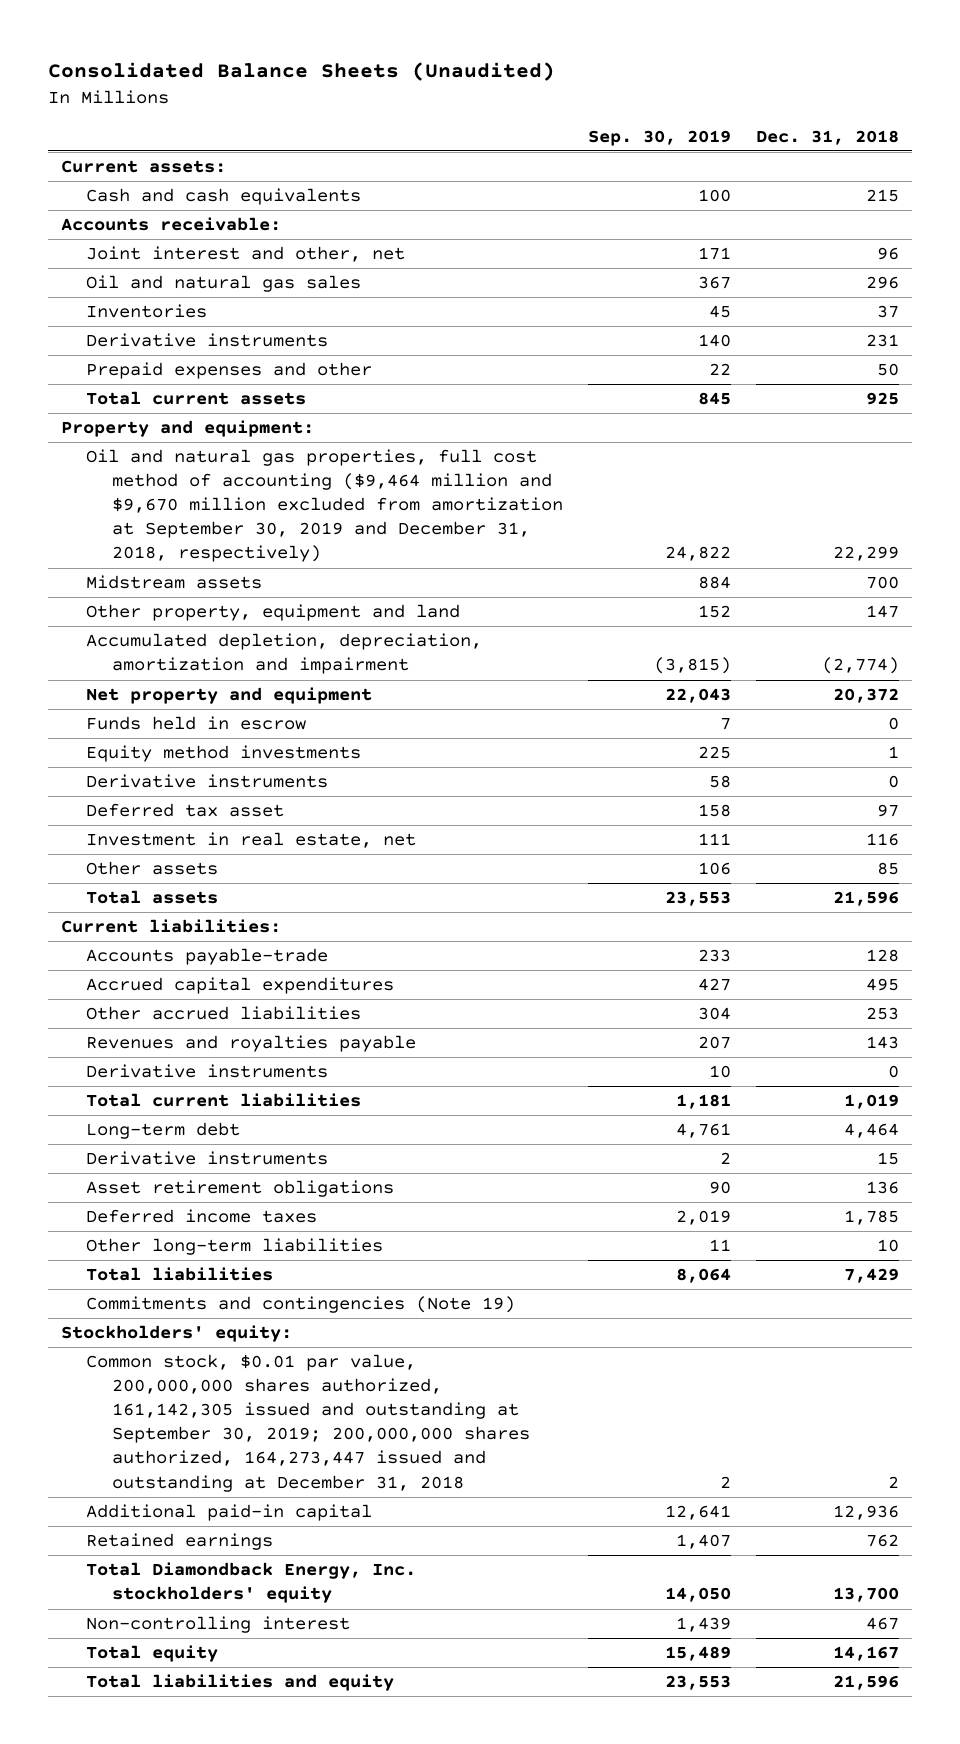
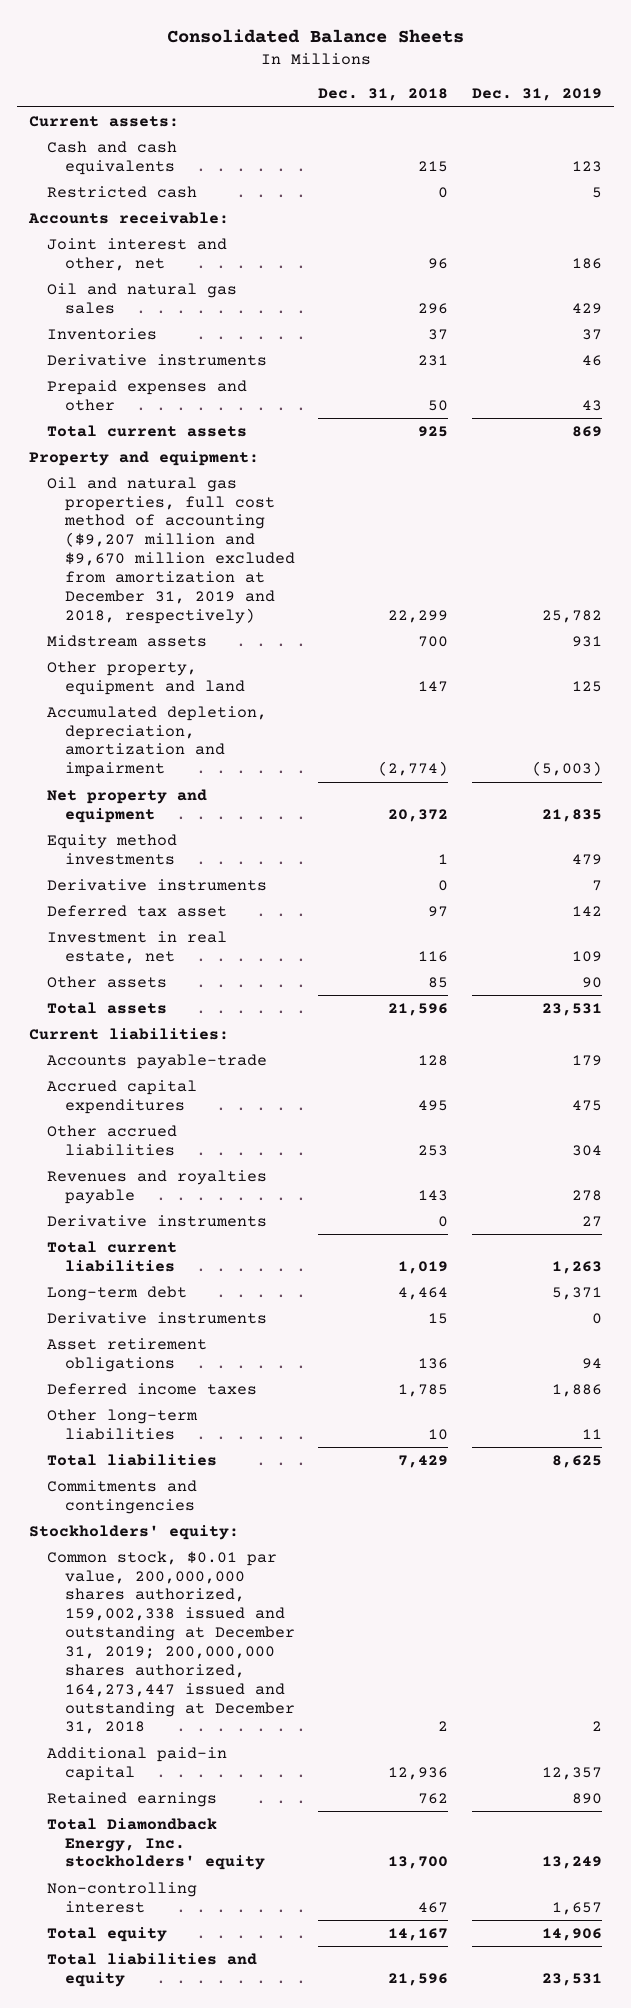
- Consolidated Balance Sheets (Unaudited)
+ Consolidated Balance Sheets
- | Sep. 30, 2019 | Dec. 31, 2018
+ | Dec. 31, 2018 | Dec. 31, 2019
+ Restricted cash | 0 | 5
- Oil and natural gas properties, full cost method of accounting ($9,464 million and $9,670 million excluded from amortization at September 30, 2019 and December 31, 2018, respectively) | 24,822 | 22,299
+ Oil and natural gas properties, full cost method of accounting ($9,207 million and $9,670 million excluded from amortization at December 31, 2019 and 2018, respectively) | 22,299 | 25,782
- Funds held in escrow | 7 | 0
- Commitments and contingencies (Note 19)
+ Commitments and contingencies
- Common stock, $0.01 par value, 200,000,000 shares authorized, 161,142,305 issued and outstanding at September 30, 2019; 200,000,000 shares authorized, 164,273,447 issued and outstanding at December 31, 2018 | 2 | 2
+ Common stock, $0.01 par value, 200,000,000 shares authorized, 159,002,338 issued and outstanding at December 31, 2019; 200,000,000 shares authorized, 164,273,447 issued and outstanding at December 31, 2018 | 2 | 2

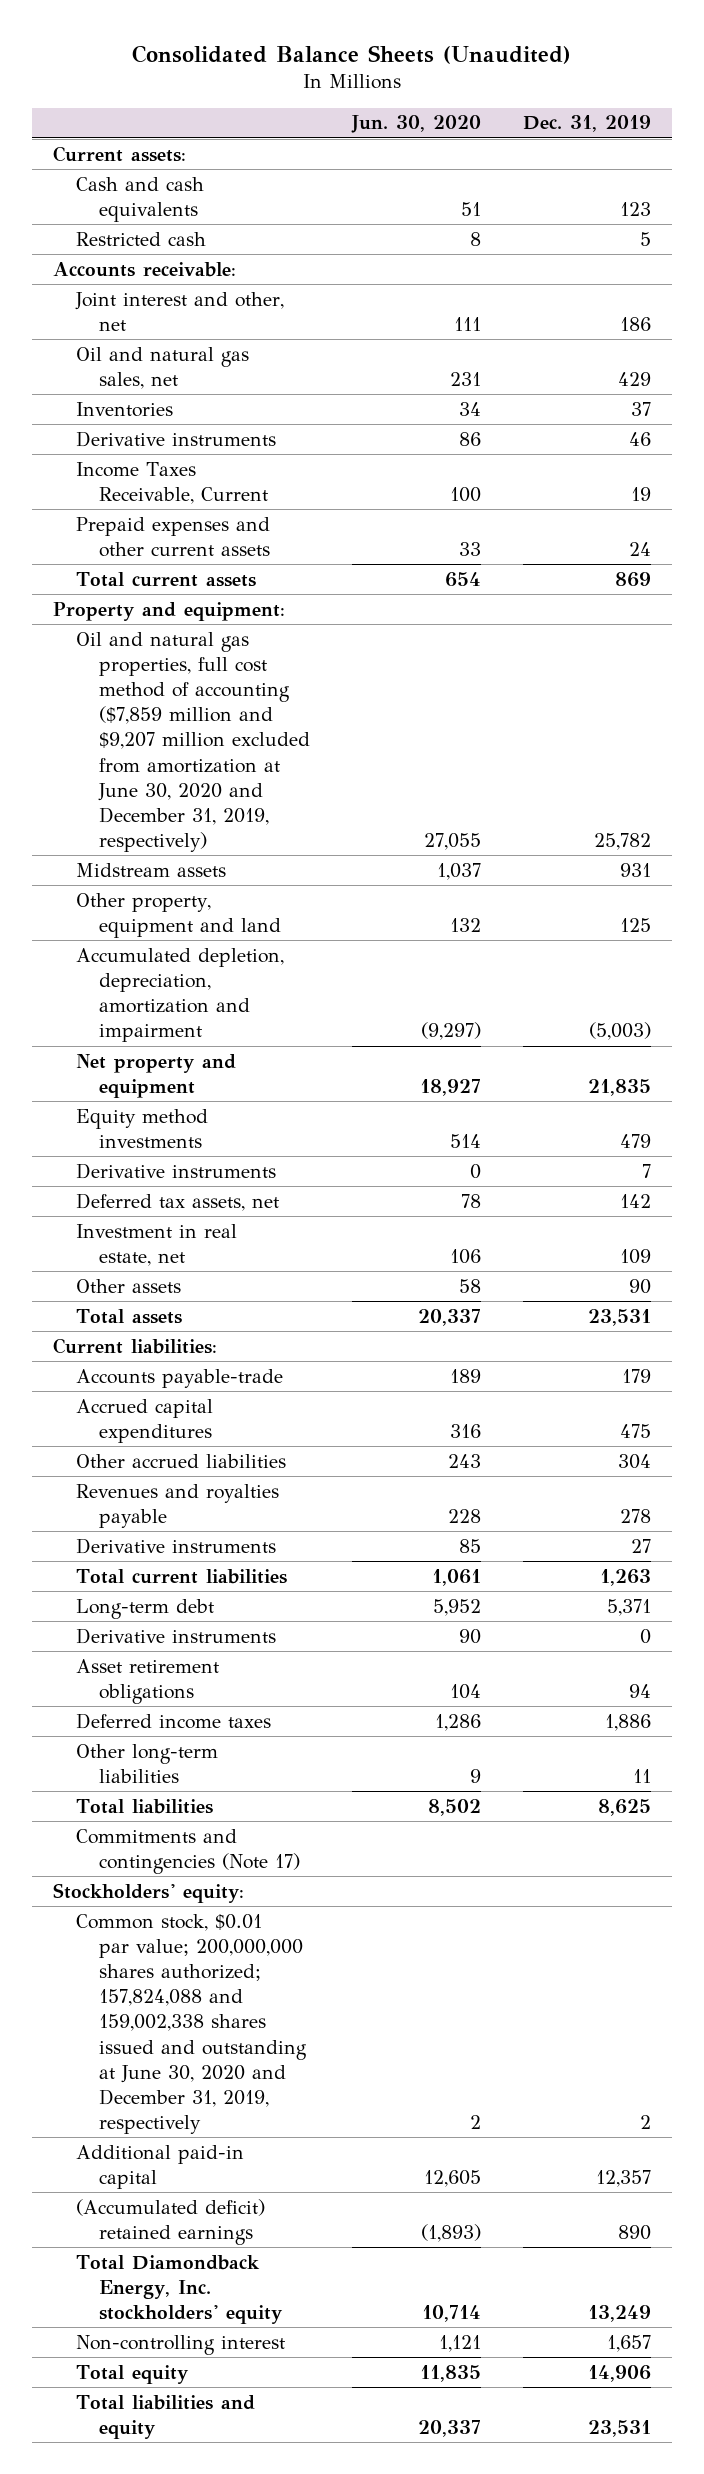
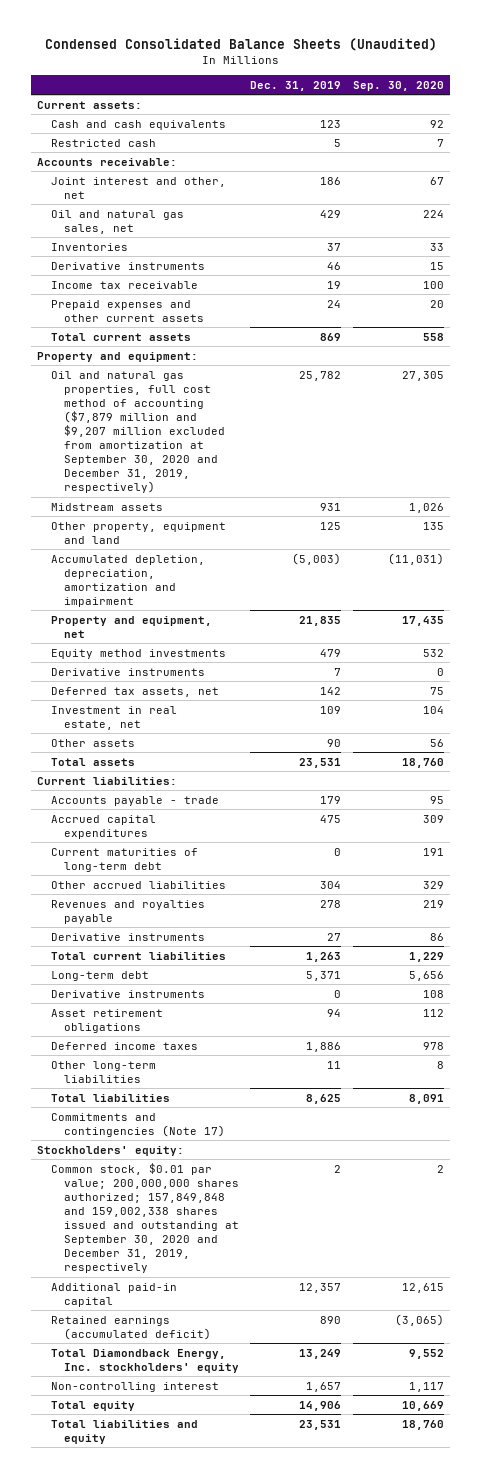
- Consolidated Balance Sheets (Unaudited)
+ Condensed Consolidated Balance Sheets (Unaudited)
- | Jun. 30, 2020 | Dec. 31, 2019
+ | Dec. 31, 2019 | Sep. 30, 2020
- Income Taxes Receivable, Current | 100 | 19
+ Income tax receivable | 19 | 100
- Oil and natural gas properties, full cost method of accounting ($7,859 million and $9,207 million excluded from amortization at June 30, 2020 and December 31, 2019, respectively) | 27,055 | 25,782
+ Oil and natural gas properties, full cost method of accounting ($7,879 million and $9,207 million excluded from amortization at September 30, 2020 and December 31, 2019, respectively) | 25,782 | 27,305
- Net property and equipment | 18,927 | 21,835
+ Property and equipment, net | 21,835 | 17,435
- Accounts payable-trade | 189 | 179
+ Accounts payable - trade | 179 | 95
+ Current maturities of long-term debt | 0 | 191
- Common stock, $0.01 par value; 200,000,000 shares authorized; 157,824,088 and 159,002,338 shares issued and outstanding at June 30, 2020 and December 31, 2019, respectively | 2 | 2
+ Common stock, $0.01 par value; 200,000,000 shares authorized; 157,849,848 and 159,002,338 shares issued and outstanding at September 30, 2020 and December 31, 2019, respectively | 2 | 2
- (Accumulated deficit) retained earnings | (1,893) | 890
+ Retained earnings (accumulated deficit) | 890 | (3,065)

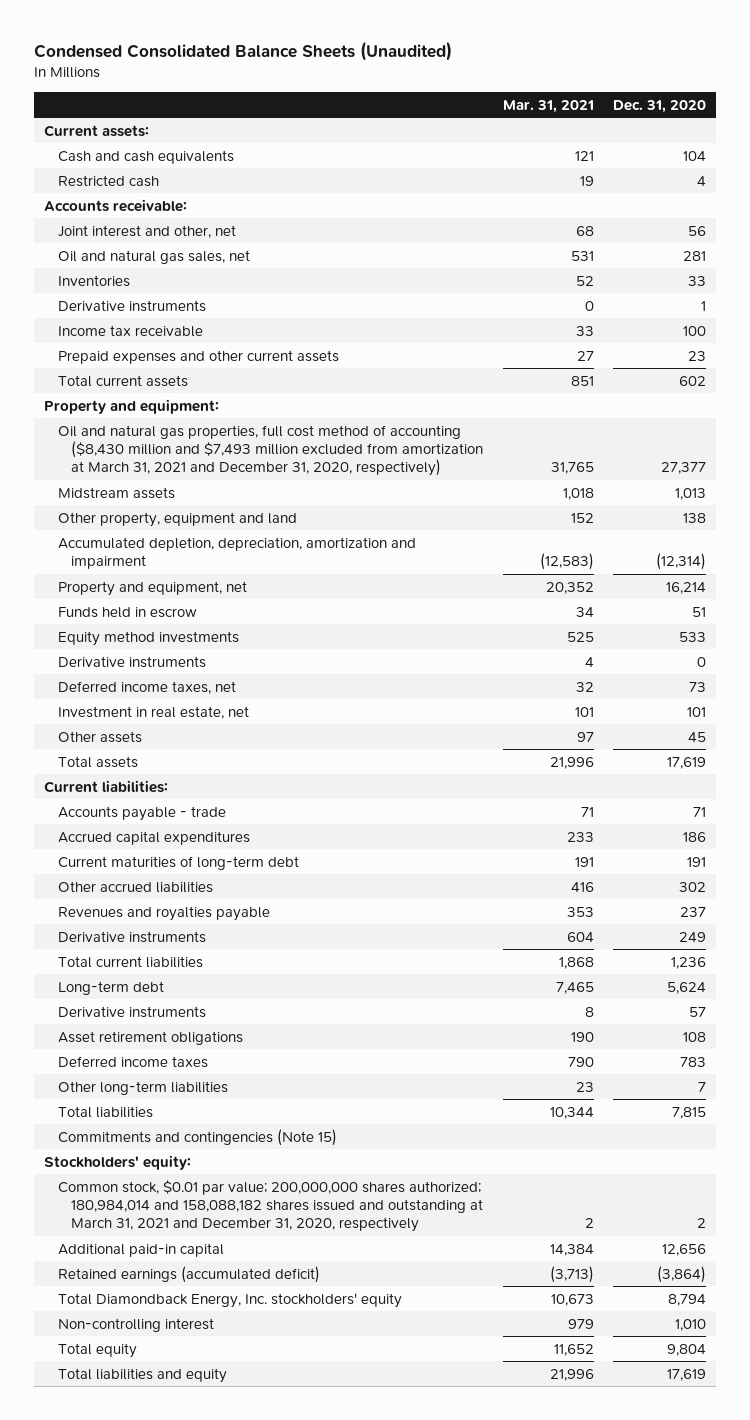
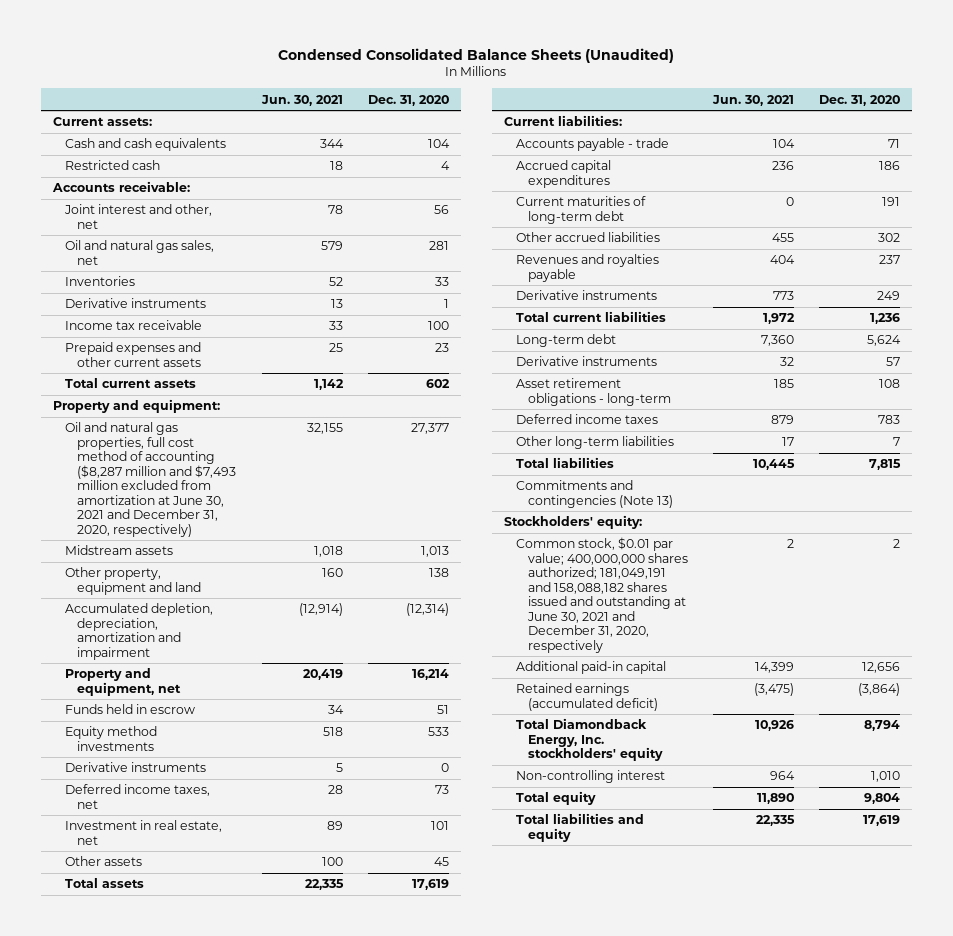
- | Mar. 31, 2021 | Dec. 31, 2020
+ | Jun. 30, 2021 | Dec. 31, 2020
- Oil and natural gas properties, full cost method of accounting ($8,430 million and $7,493 million excluded from amortization at March 31, 2021 and December 31, 2020, respectively) | 31,765 | 27,377
+ Oil and natural gas properties, full cost method of accounting ($8,287 million and $7,493 million excluded from amortization at June 30, 2021 and December 31, 2020, respectively) | 32,155 | 27,377
- Asset retirement obligations | 190 | 108
+ Asset retirement obligations - long-term | 185 | 108
- Commitments and contingencies (Note 15)
+ Commitments and contingencies (Note 13)
- Common stock, $0.01 par value; 200,000,000 shares authorized; 180,984,014 and 158,088,182 shares issued and outstanding at March 31, 2021 and December 31, 2020, respectively | 2 | 2
+ Common stock, $0.01 par value; 400,000,000 shares authorized; 181,049,191 and 158,088,182 shares issued and outstanding at June 30, 2021 and December 31, 2020, respectively | 2 | 2

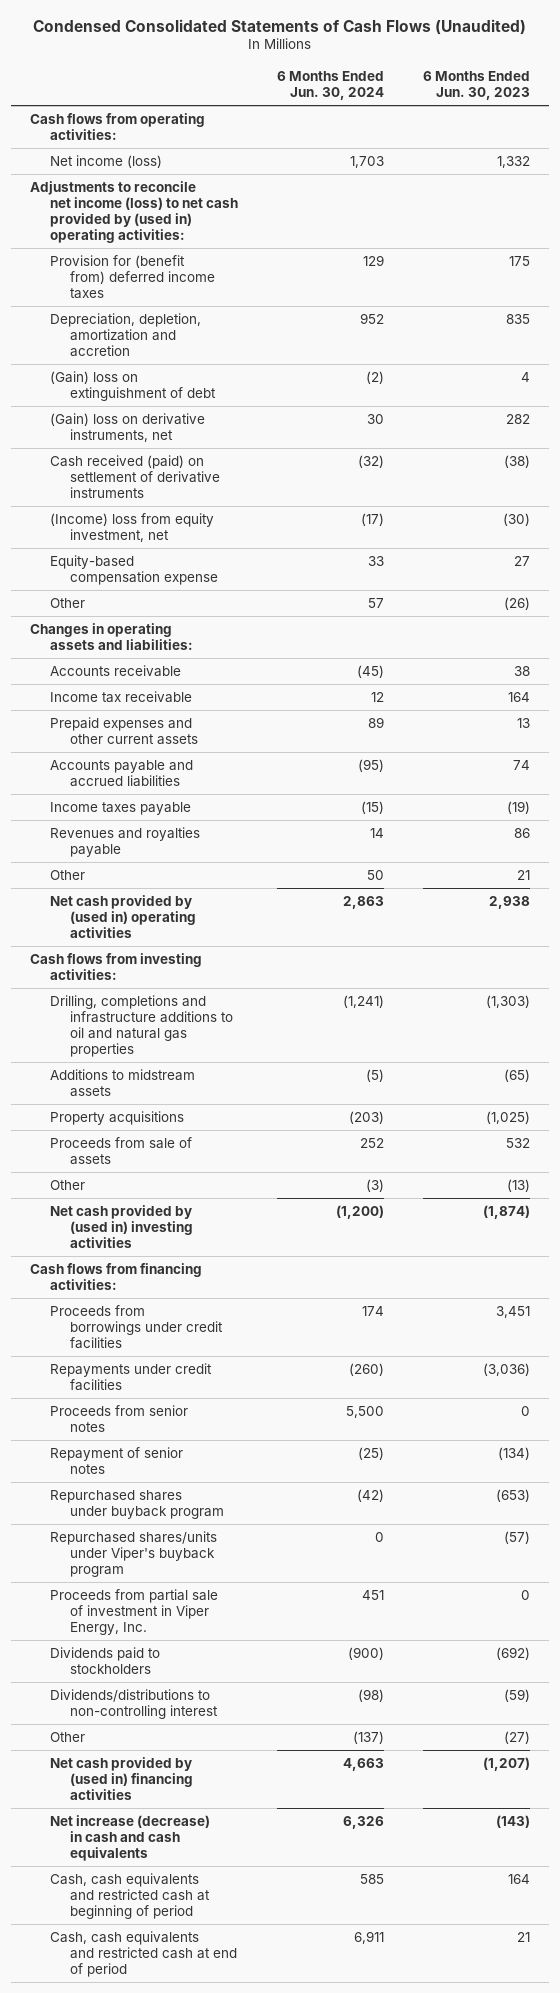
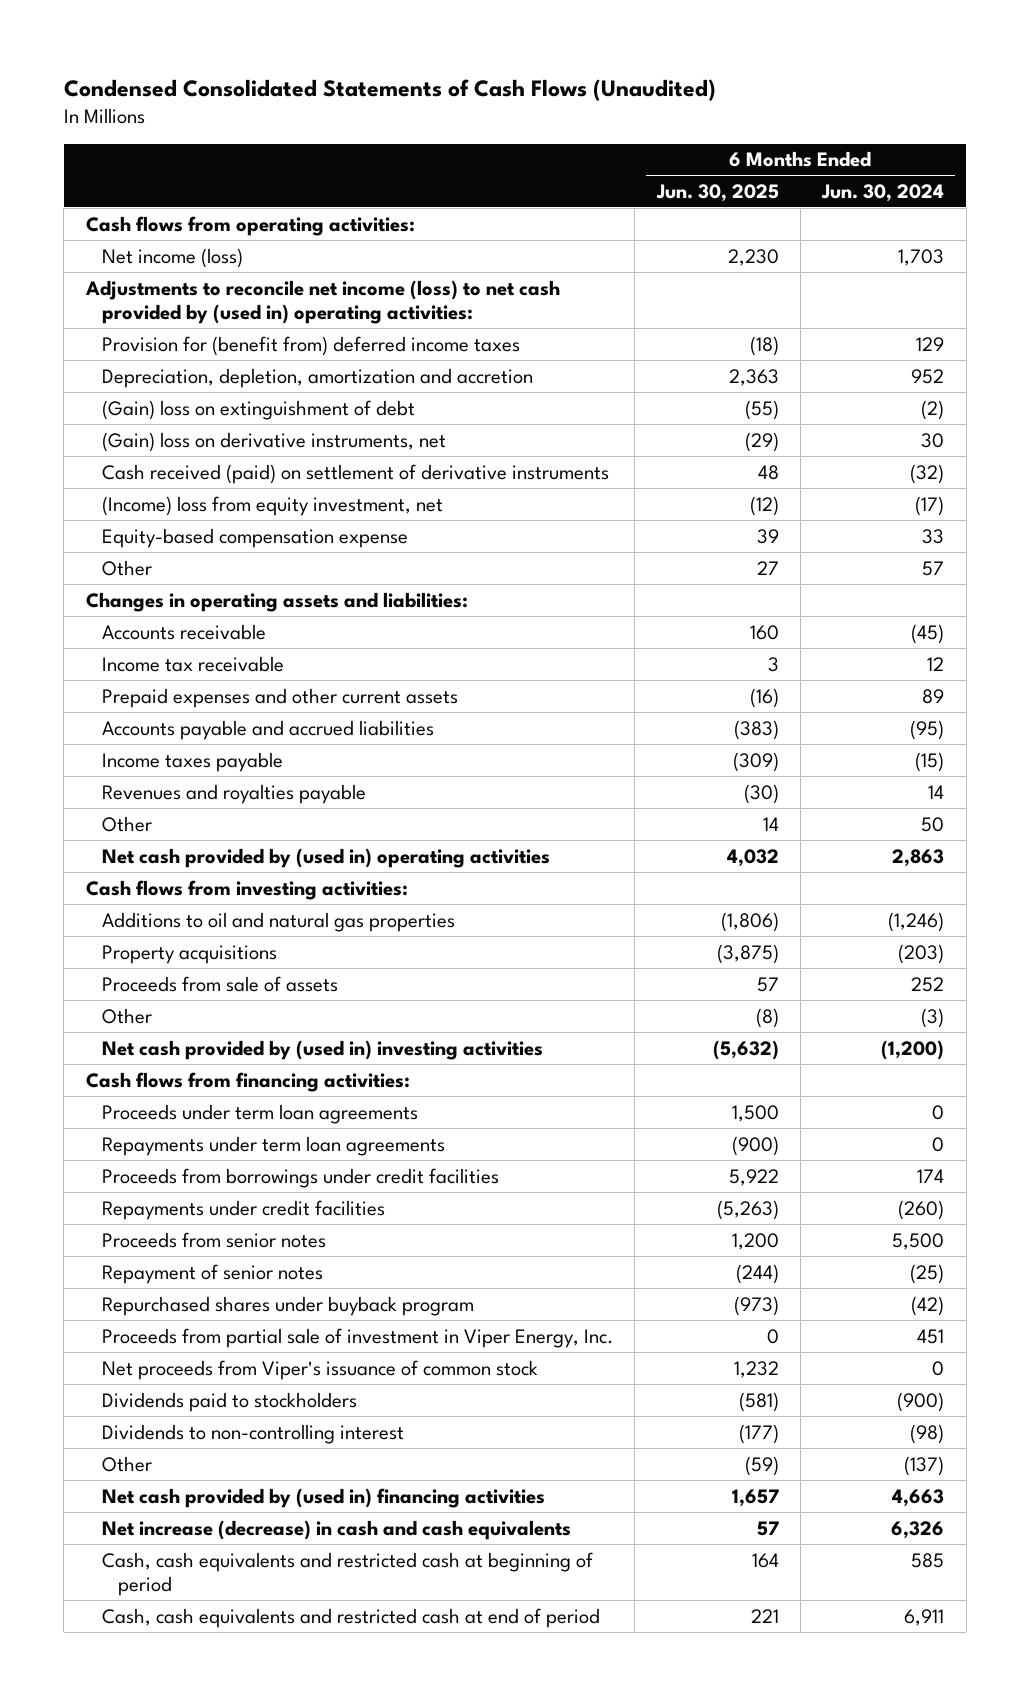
- | 6 Months Ended Jun. 30, 2024 | 6 Months Ended Jun. 30, 2023
+ | 6 Months Ended Jun. 30, 2025 | 6 Months Ended Jun. 30, 2024
- Drilling, completions and infrastructure additions to oil and natural gas properties | (1,241) | (1,303)
- Additions to midstream assets | (5) | (65)
+ Additions to oil and natural gas properties | (1,806) | (1,246)
+ Proceeds under term loan agreements | 1,500 | 0
+ Repayments under term loan agreements | (900) | 0
- Repurchased shares/units under Viper's buyback program | 0 | (57)
+ Net proceeds from Viper's issuance of common stock | 1,232 | 0
- Dividends/distributions to non-controlling interest | (98) | (59)
+ Dividends to non-controlling interest | (177) | (98)

